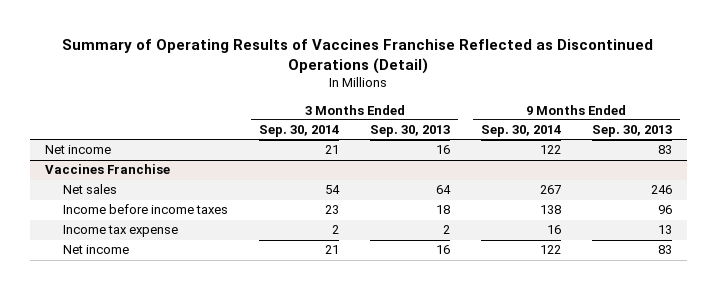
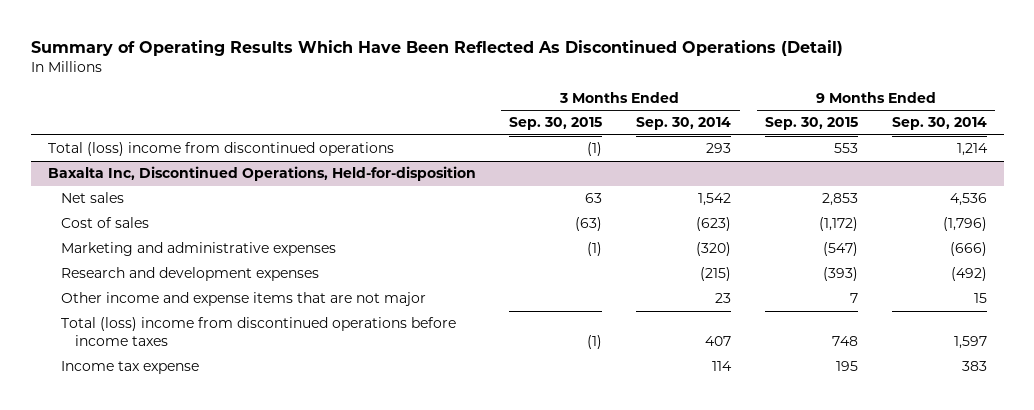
- Summary of Operating Results of Vaccines Franchise Reflected as Discontinued Operations (Detail)
+ Summary of Operating Results Which Have Been Reflected As Discontinued Operations (Detail)
- | 3 Months Ended Sep. 30, 2014 | 3 Months Ended Sep. 30, 2013 | 9 Months Ended Sep. 30, 2014 | 9 Months Ended Sep. 30, 2013
+ | 3 Months Ended Sep. 30, 2015 | 3 Months Ended Sep. 30, 2014 | 9 Months Ended Sep. 30, 2015 | 9 Months Ended Sep. 30, 2014
- Net income | 21 | 16 | 122 | 83
- Vaccines Franchise
- Net sales | 54 | 64 | 267 | 246
- Income before income taxes | 23 | 18 | 138 | 96
- Income tax expense | 2 | 2 | 16 | 13
- Net income | 21 | 16 | 122 | 83
+ Total (loss) income from discontinued operations | (1) | 293 | 553 | 1,214
+ Baxalta Inc, Discontinued Operations, Held-for-disposition
+ Net sales | 63 | 1,542 | 2,853 | 4,536
+ Cost of sales | (63) | (623) | (1,172) | (1,796)
+ Marketing and administrative expenses | (1) | (320) | (547) | (666)
+ Research and development expenses | | (215) | (393) | (492)
+ Other income and expense items that are not major | | 23 | 7 | 15
+ Total (loss) income from discontinued operations before income taxes | (1) | 407 | 748 | 1,597
+ Income tax expense | | 114 | 195 | 383

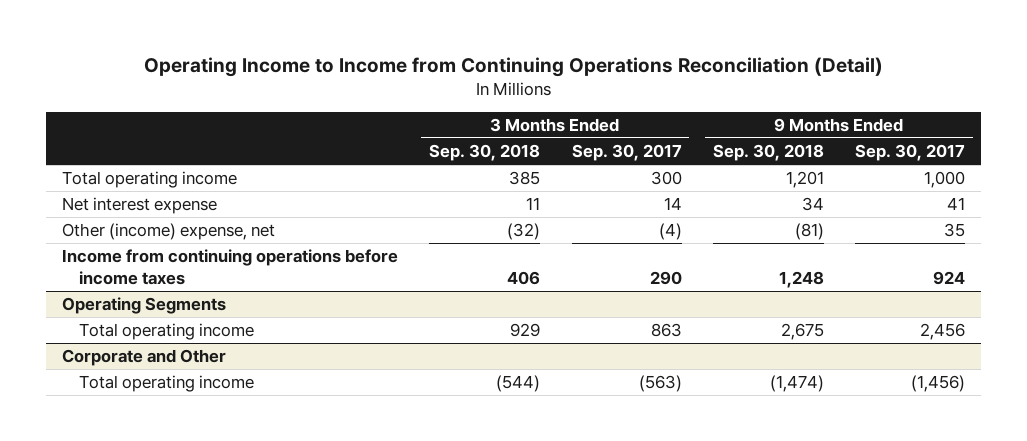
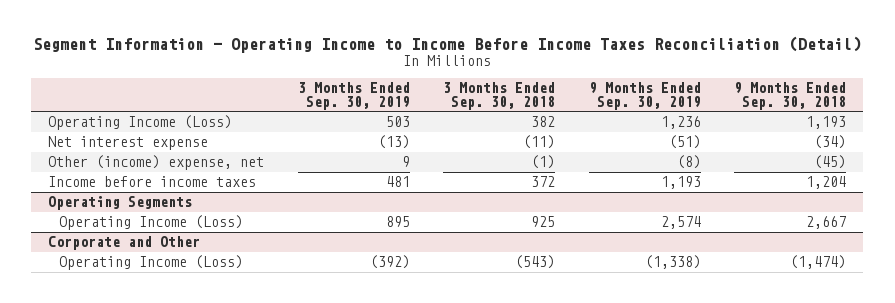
- Operating Income to Income from Continuing Operations Reconciliation (Detail)
+ Segment Information - Operating Income to Income Before Income Taxes Reconciliation (Detail)
- | 3 Months Ended Sep. 30, 2018 | 3 Months Ended Sep. 30, 2017 | 9 Months Ended Sep. 30, 2018 | 9 Months Ended Sep. 30, 2017
+ | 3 Months Ended Sep. 30, 2019 | 3 Months Ended Sep. 30, 2018 | 9 Months Ended Sep. 30, 2019 | 9 Months Ended Sep. 30, 2018
- Total operating income | 385 | 300 | 1,201 | 1,000
- Net interest expense | 11 | 14 | 34 | 41
- Other (income) expense, net | (32) | (4) | (81) | 35
- Income from continuing operations before income taxes | 406 | 290 | 1,248 | 924
+ Operating Income (Loss) | 503 | 382 | 1,236 | 1,193
+ Net interest expense | (13) | (11) | (51) | (34)
+ Other (income) expense, net | 9 | (1) | (8) | (45)
+ Income before income taxes | 481 | 372 | 1,193 | 1,204
@ Operating Segments
- Total operating income | 929 | 863 | 2,675 | 2,456
+ Operating Income (Loss) | 895 | 925 | 2,574 | 2,667
@ Corporate and Other
- Total operating income | (544) | (563) | (1,474) | (1,456)
+ Operating Income (Loss) | (392) | (543) | (1,338) | (1,474)

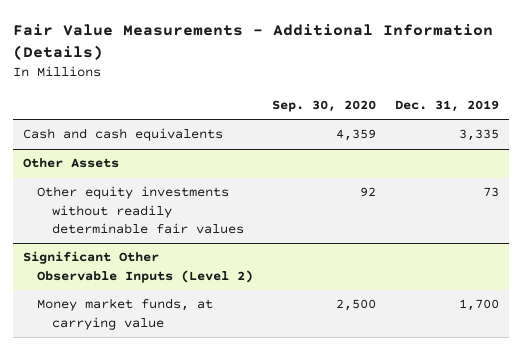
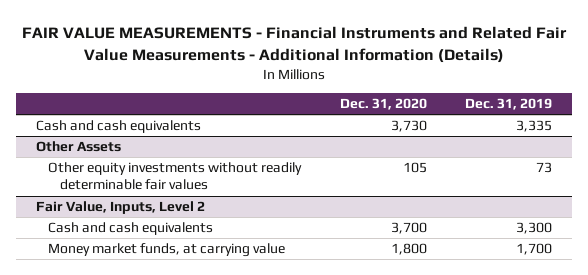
- Fair Value Measurements - Additional Information (Details)
+ FAIR VALUE MEASUREMENTS - Financial Instruments and Related Fair Value Measurements - Additional Information (Details)
- | Sep. 30, 2020 | Dec. 31, 2019
+ | Dec. 31, 2020 | Dec. 31, 2019
- Significant Other Observable Inputs (Level 2)
+ Fair Value, Inputs, Level 2
+ Cash and cash equivalents | 3,700 | 3,300

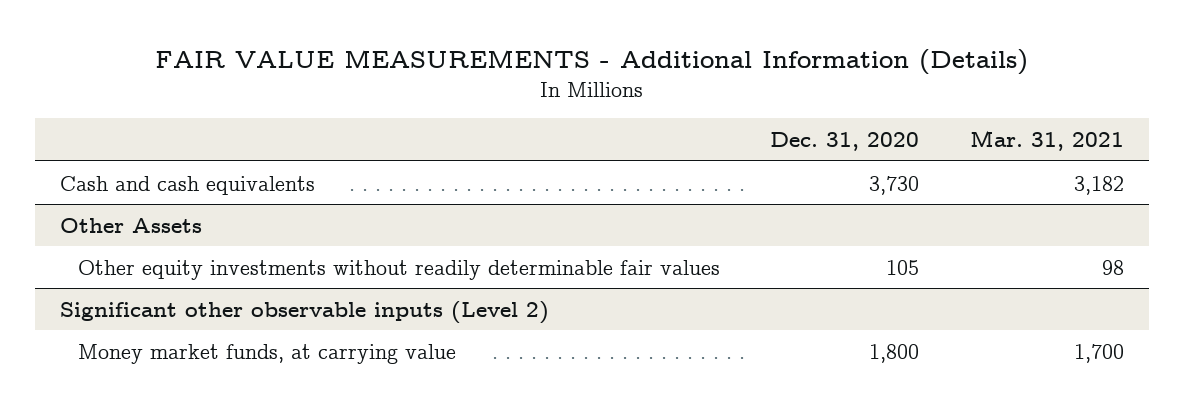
- FAIR VALUE MEASUREMENTS - Financial Instruments and Related Fair Value Measurements - Additional Information (Details)
+ FAIR VALUE MEASUREMENTS - Additional Information (Details)
- | Dec. 31, 2020 | Dec. 31, 2019
+ | Dec. 31, 2020 | Mar. 31, 2021
- Fair Value, Inputs, Level 2
- Cash and cash equivalents | 3,700 | 3,300
+ Significant other observable inputs (Level 2)

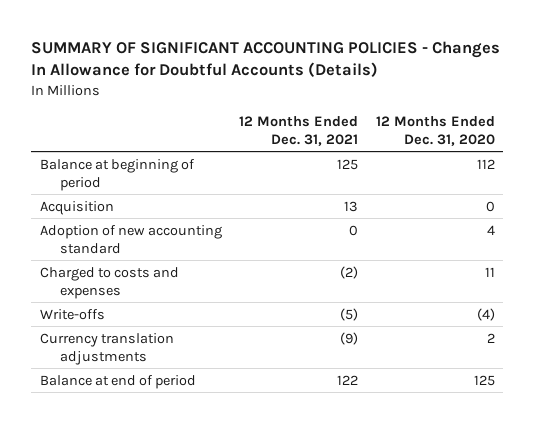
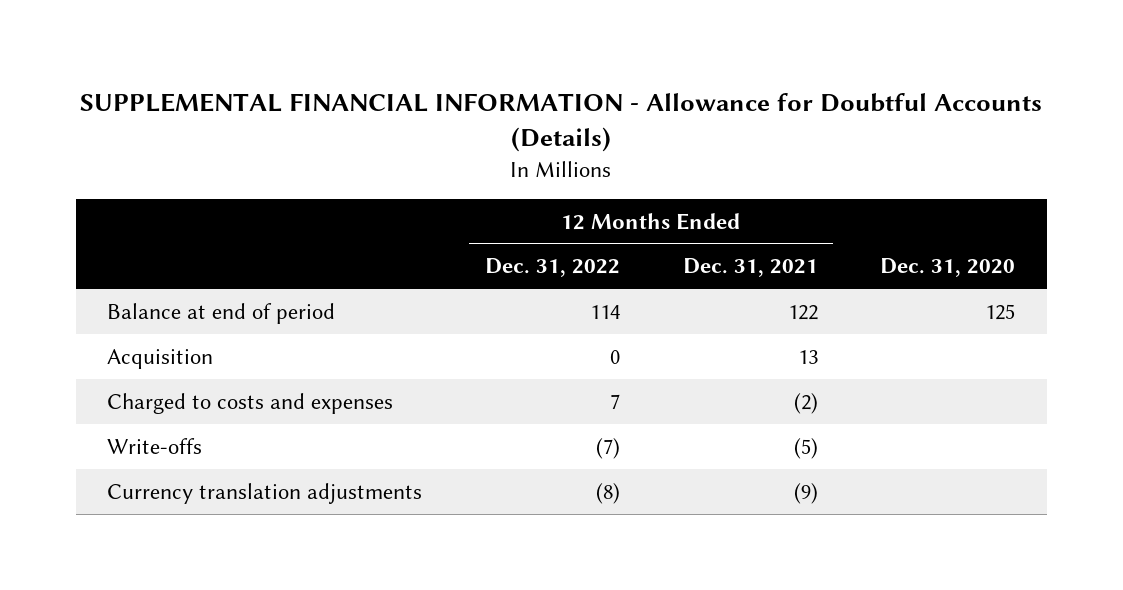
- SUMMARY OF SIGNIFICANT ACCOUNTING POLICIES - Changes In Allowance for Doubtful Accounts (Details)
+ SUPPLEMENTAL FINANCIAL INFORMATION - Allowance for Doubtful Accounts (Details)
- | 12 Months Ended Dec. 31, 2021 | 12 Months Ended Dec. 31, 2020
+ | 12 Months Ended Dec. 31, 2022 | 12 Months Ended Dec. 31, 2021 | Dec. 31, 2020
- Balance at beginning of period | 125 | 112
moved up: Balance at end of period | 114 | 122 | 125
- Adoption of new accounting standard | 0 | 4

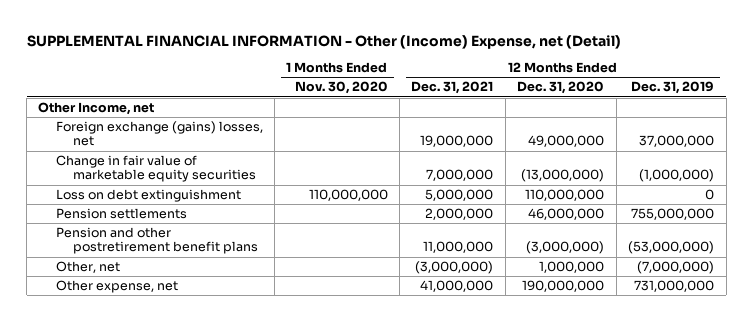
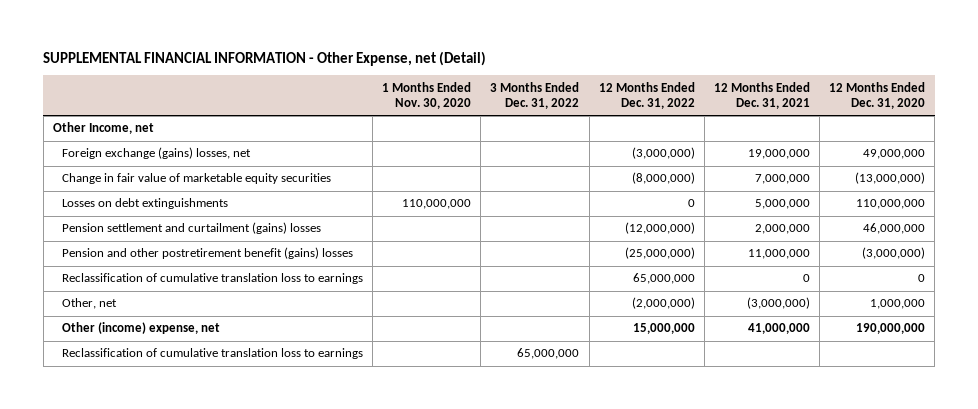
- SUPPLEMENTAL FINANCIAL INFORMATION - Other (Income) Expense, net (Detail)
+ SUPPLEMENTAL FINANCIAL INFORMATION - Other Expense, net (Detail)
- | 1 Months Ended Nov. 30, 2020 | 12 Months Ended Dec. 31, 2021 | 12 Months Ended Dec. 31, 2020 | 12 Months Ended Dec. 31, 2019
+ | 1 Months Ended Nov. 30, 2020 | 3 Months Ended Dec. 31, 2022 | 12 Months Ended Dec. 31, 2022 | 12 Months Ended Dec. 31, 2021 | 12 Months Ended Dec. 31, 2020
- Loss on debt extinguishment | 110,000,000 | 5,000,000 | 110,000,000 | 0
- Pension settlements | | 2,000,000 | 46,000,000 | 755,000,000
- Pension and other postretirement benefit plans | | 11,000,000 | (3,000,000) | (53,000,000)
+ Losses on debt extinguishments | 110,000,000 | | 0 | 5,000,000 | 110,000,000
+ Pension settlement and curtailment (gains) losses | | | (12,000,000) | 2,000,000 | 46,000,000
+ Pension and other postretirement benefit (gains) losses | | | (25,000,000) | 11,000,000 | (3,000,000)
+ Reclassification of cumulative translation loss to earnings | | | 65,000,000 | 0 | 0
- Other expense, net | | 41,000,000 | 190,000,000 | 731,000,000
+ Other (income) expense, net | | | 15,000,000 | 41,000,000 | 190,000,000
+ Reclassification of cumulative translation loss to earnings | | 65,000,000 | | |

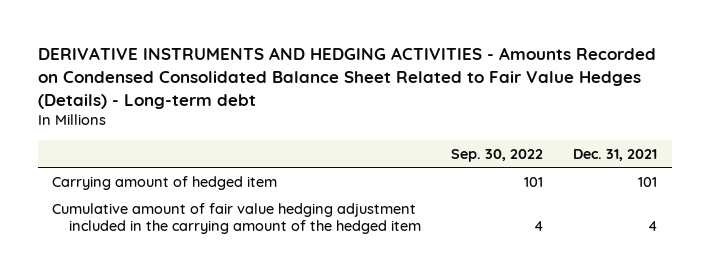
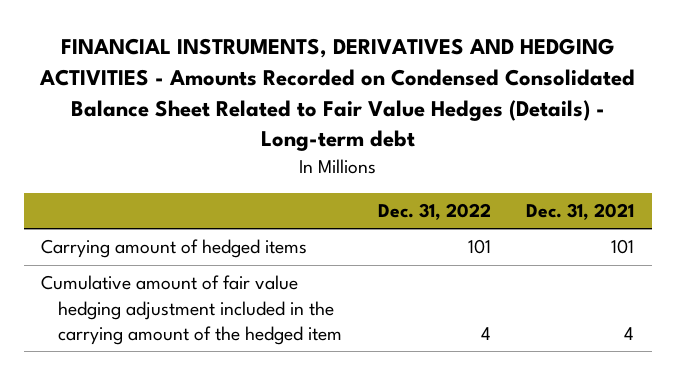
- DERIVATIVE INSTRUMENTS AND HEDGING ACTIVITIES - Amounts Recorded on Condensed Consolidated Balance Sheet Related to Fair Value Hedges (Details) - Long-term debt
+ FINANCIAL INSTRUMENTS, DERIVATIVES AND HEDGING ACTIVITIES - Amounts Recorded on Condensed Consolidated Balance Sheet Related to Fair Value Hedges (Details) - Long-term debt
- | Sep. 30, 2022 | Dec. 31, 2021
+ | Dec. 31, 2022 | Dec. 31, 2021
- Carrying amount of hedged item | 101 | 101
+ Carrying amount of hedged items | 101 | 101

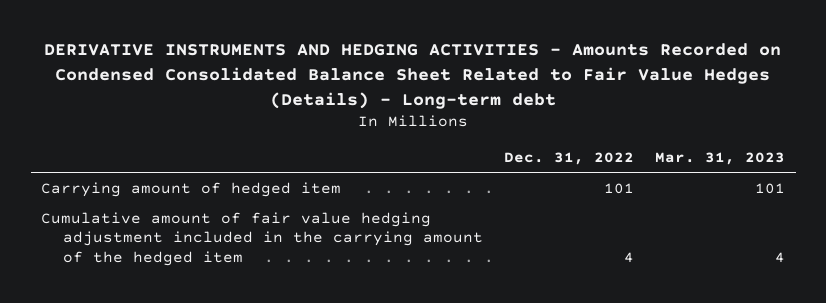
- FINANCIAL INSTRUMENTS, DERIVATIVES AND HEDGING ACTIVITIES - Amounts Recorded on Condensed Consolidated Balance Sheet Related to Fair Value Hedges (Details) - Long-term debt
+ DERIVATIVE INSTRUMENTS AND HEDGING ACTIVITIES - Amounts Recorded on Condensed Consolidated Balance Sheet Related to Fair Value Hedges (Details) - Long-term debt
- | Dec. 31, 2022 | Dec. 31, 2021
+ | Dec. 31, 2022 | Mar. 31, 2023
- Carrying amount of hedged items | 101 | 101
+ Carrying amount of hedged item | 101 | 101

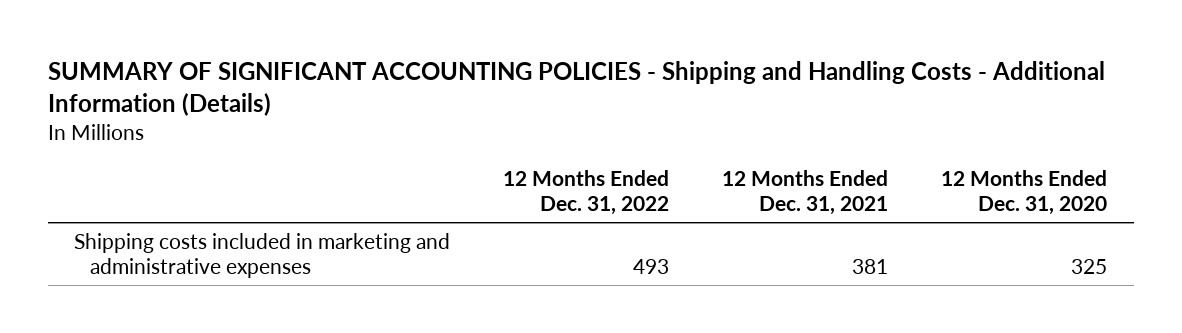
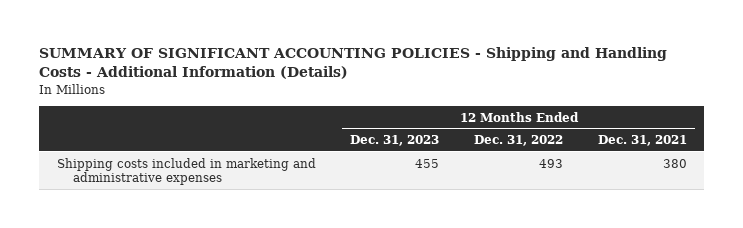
- | 12 Months Ended Dec. 31, 2022 | 12 Months Ended Dec. 31, 2021 | 12 Months Ended Dec. 31, 2020
+ | 12 Months Ended Dec. 31, 2023 | 12 Months Ended Dec. 31, 2022 | 12 Months Ended Dec. 31, 2021
- Shipping costs included in marketing and administrative expenses | 493 | 381 | 325
+ Shipping costs included in marketing and administrative expenses | 455 | 493 | 380

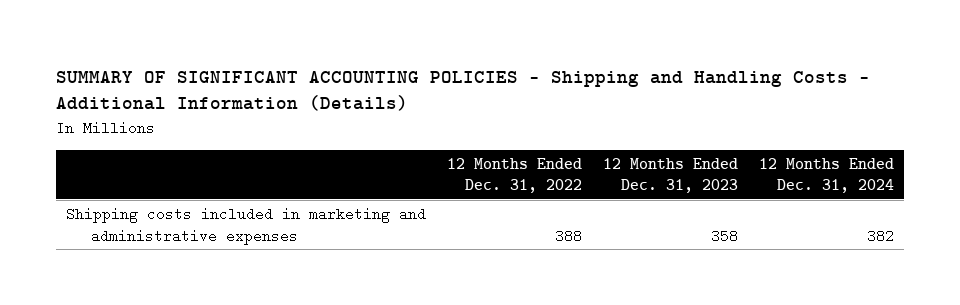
- | 12 Months Ended Dec. 31, 2023 | 12 Months Ended Dec. 31, 2022 | 12 Months Ended Dec. 31, 2021
+ | 12 Months Ended Dec. 31, 2022 | 12 Months Ended Dec. 31, 2023 | 12 Months Ended Dec. 31, 2024
- Shipping costs included in marketing and administrative expenses | 455 | 493 | 380
+ Shipping costs included in marketing and administrative expenses | 388 | 358 | 382

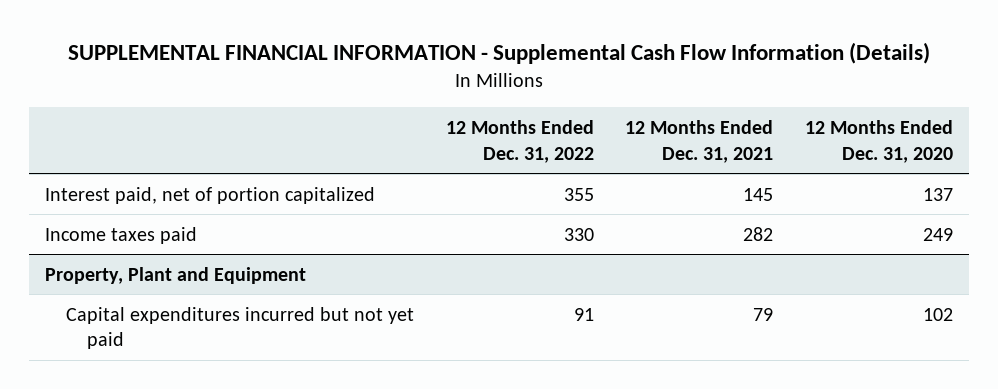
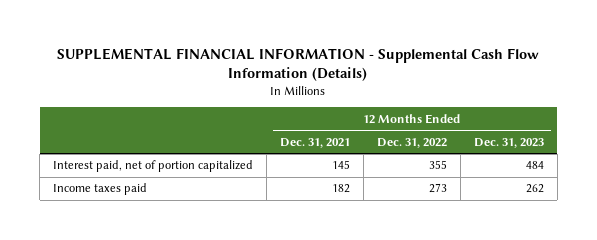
- | 12 Months Ended Dec. 31, 2022 | 12 Months Ended Dec. 31, 2021 | 12 Months Ended Dec. 31, 2020
+ | 12 Months Ended Dec. 31, 2021 | 12 Months Ended Dec. 31, 2022 | 12 Months Ended Dec. 31, 2023
- Income taxes paid | 330 | 282 | 249
- Property, Plant and Equipment
- Capital expenditures incurred but not yet paid | 91 | 79 | 102
+ Income taxes paid | 182 | 273 | 262

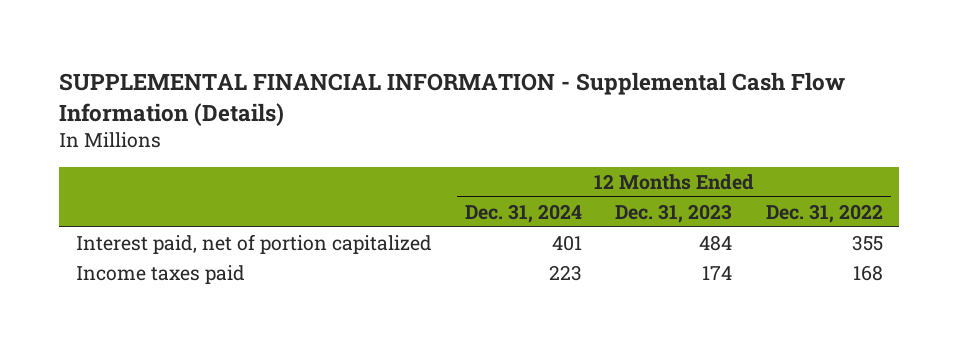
- | 12 Months Ended Dec. 31, 2021 | 12 Months Ended Dec. 31, 2022 | 12 Months Ended Dec. 31, 2023
+ | 12 Months Ended Dec. 31, 2024 | 12 Months Ended Dec. 31, 2023 | 12 Months Ended Dec. 31, 2022
- Income taxes paid | 182 | 273 | 262
+ Income taxes paid | 223 | 174 | 168

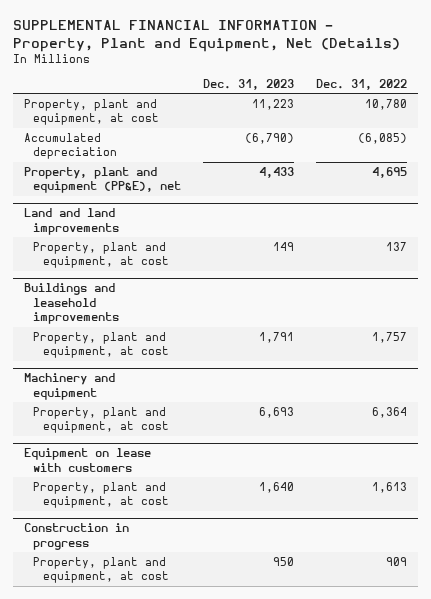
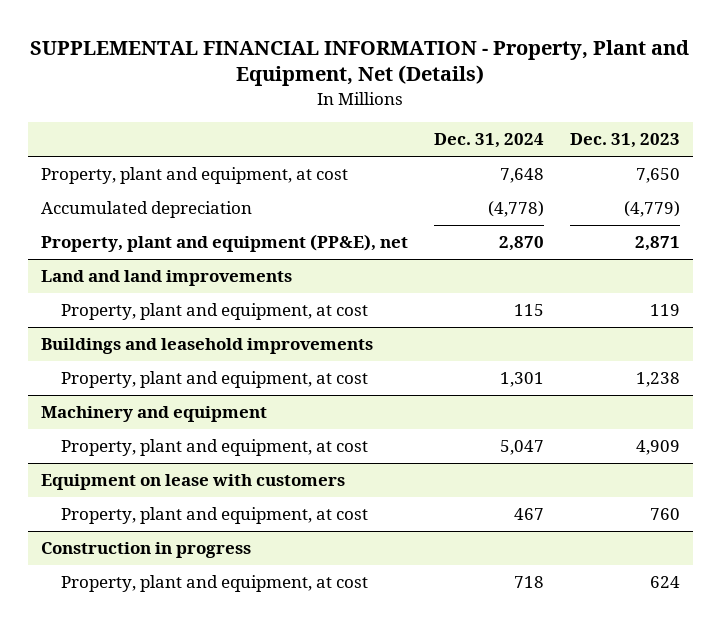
- | Dec. 31, 2023 | Dec. 31, 2022
+ | Dec. 31, 2024 | Dec. 31, 2023
- Property, plant and equipment, at cost | 11,223 | 10,780
- Accumulated depreciation | (6,790) | (6,085)
- Property, plant and equipment (PP&E), net | 4,433 | 4,695
+ Property, plant and equipment, at cost | 7,648 | 7,650
+ Accumulated depreciation | (4,778) | (4,779)
+ Property, plant and equipment (PP&E), net | 2,870 | 2,871
@ Land and land improvements
- Property, plant and equipment, at cost | 149 | 137
+ Property, plant and equipment, at cost | 115 | 119
@ Buildings and leasehold improvements
- Property, plant and equipment, at cost | 1,791 | 1,757
+ Property, plant and equipment, at cost | 1,301 | 1,238
@ Machinery and equipment
- Property, plant and equipment, at cost | 6,693 | 6,364
+ Property, plant and equipment, at cost | 5,047 | 4,909
@ Equipment on lease with customers
- Property, plant and equipment, at cost | 1,640 | 1,613
+ Property, plant and equipment, at cost | 467 | 760
@ Construction in progress
- Property, plant and equipment, at cost | 950 | 909
+ Property, plant and equipment, at cost | 718 | 624

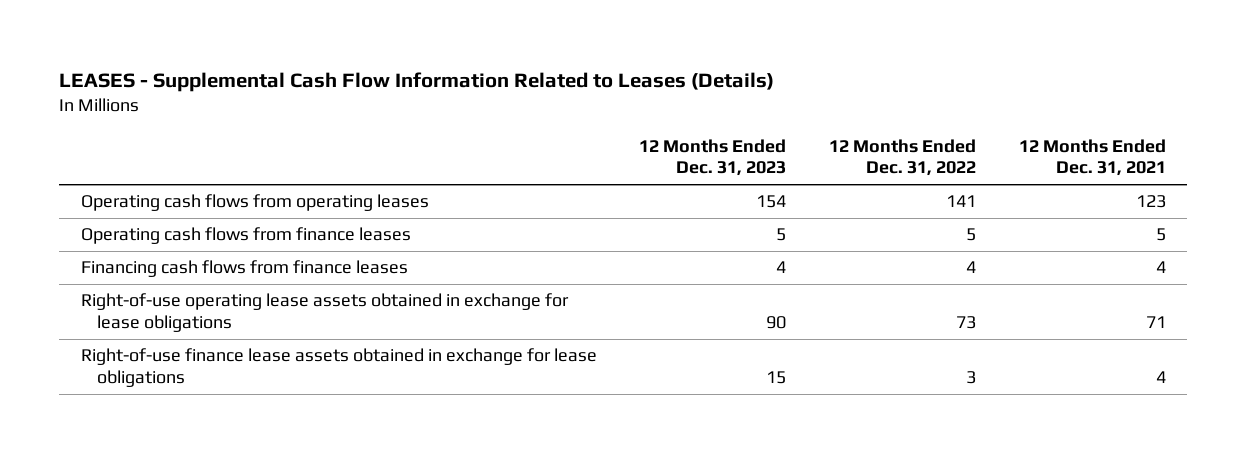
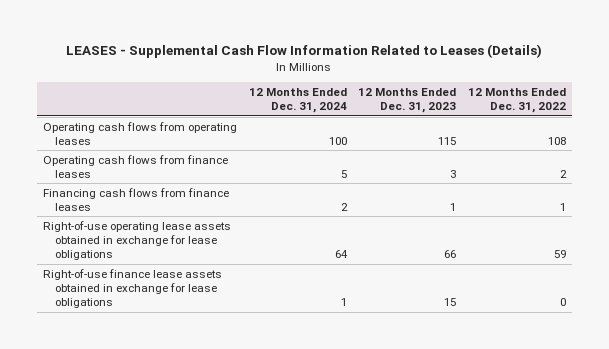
- | 12 Months Ended Dec. 31, 2023 | 12 Months Ended Dec. 31, 2022 | 12 Months Ended Dec. 31, 2021
+ | 12 Months Ended Dec. 31, 2024 | 12 Months Ended Dec. 31, 2023 | 12 Months Ended Dec. 31, 2022
- Operating cash flows from operating leases | 154 | 141 | 123
- Operating cash flows from finance leases | 5 | 5 | 5
- Financing cash flows from finance leases | 4 | 4 | 4
- Right-of-use operating lease assets obtained in exchange for lease obligations | 90 | 73 | 71
- Right-of-use finance lease assets obtained in exchange for lease obligations | 15 | 3 | 4
+ Operating cash flows from operating leases | 100 | 115 | 108
+ Operating cash flows from finance leases | 5 | 3 | 2
+ Financing cash flows from finance leases | 2 | 1 | 1
+ Right-of-use operating lease assets obtained in exchange for lease obligations | 64 | 66 | 59
+ Right-of-use finance lease assets obtained in exchange for lease obligations | 1 | 15 | 0

